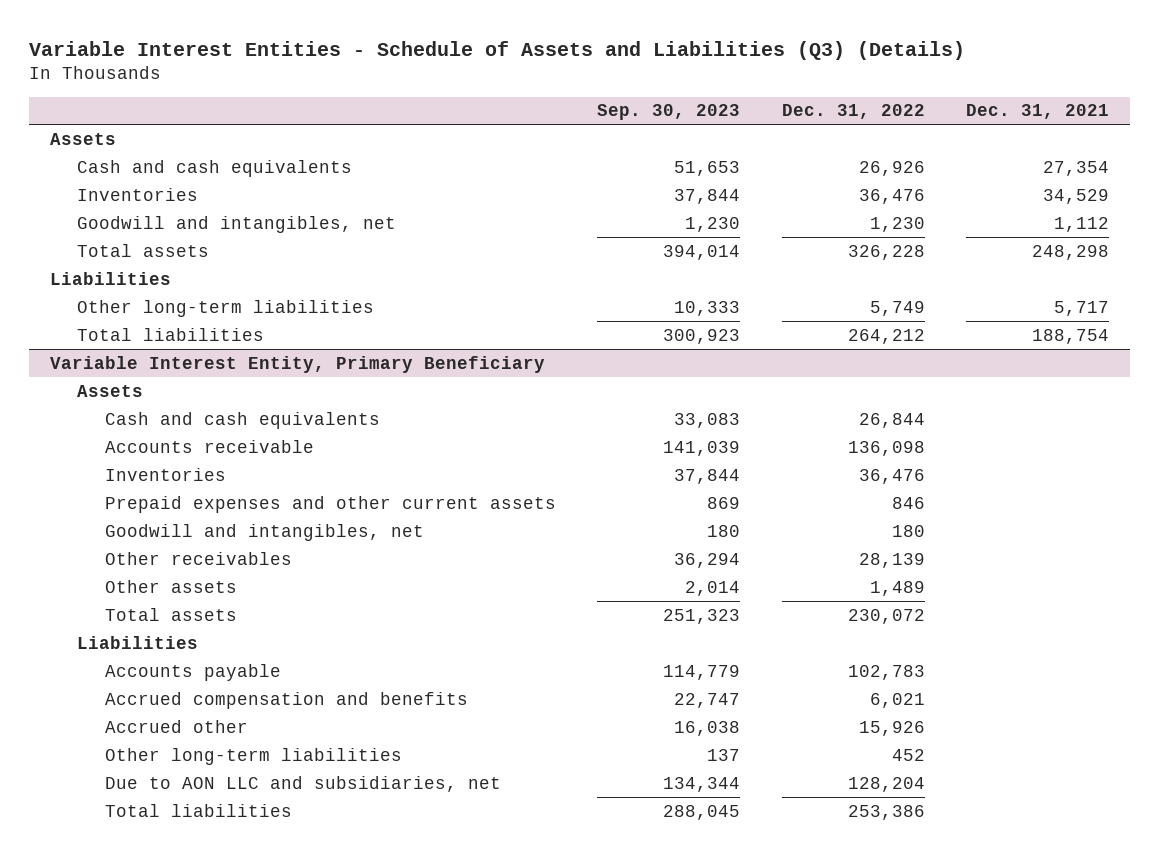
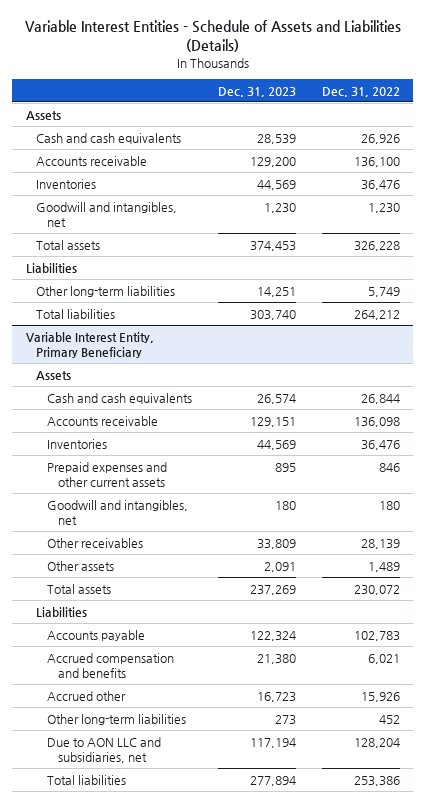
- Variable Interest Entities - Schedule of Assets and Liabilities (Q3) (Details)
+ Variable Interest Entities - Schedule of Assets and Liabilities (Details)
- | Sep. 30, 2023 | Dec. 31, 2022 | Dec. 31, 2021
+ | Dec. 31, 2023 | Dec. 31, 2022
+ Accounts receivable | 129,200 | 136,100

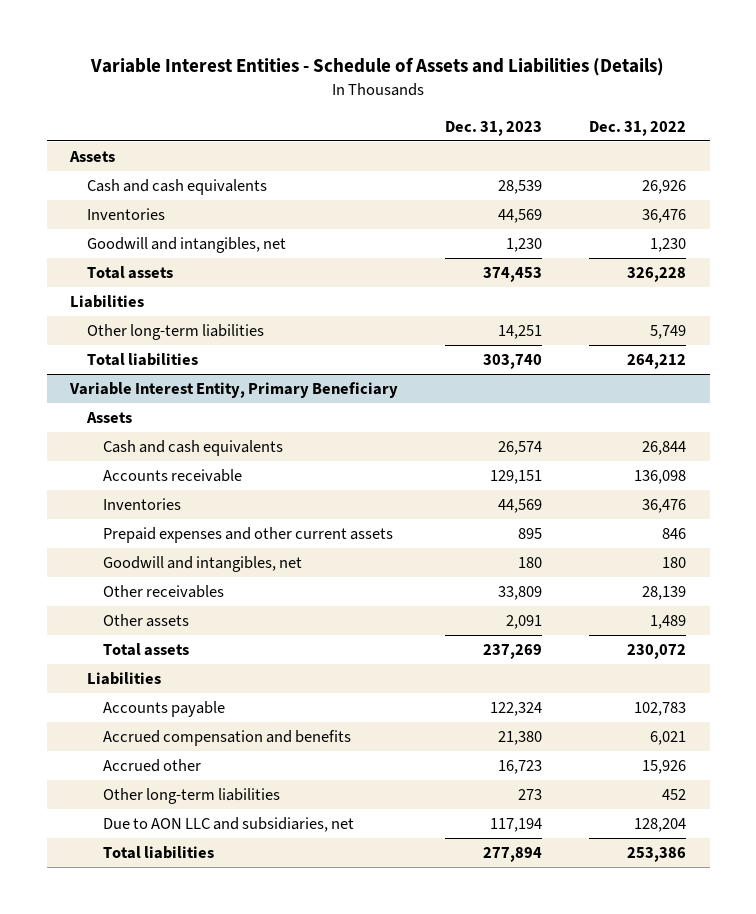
- Accounts receivable | 129,200 | 136,100

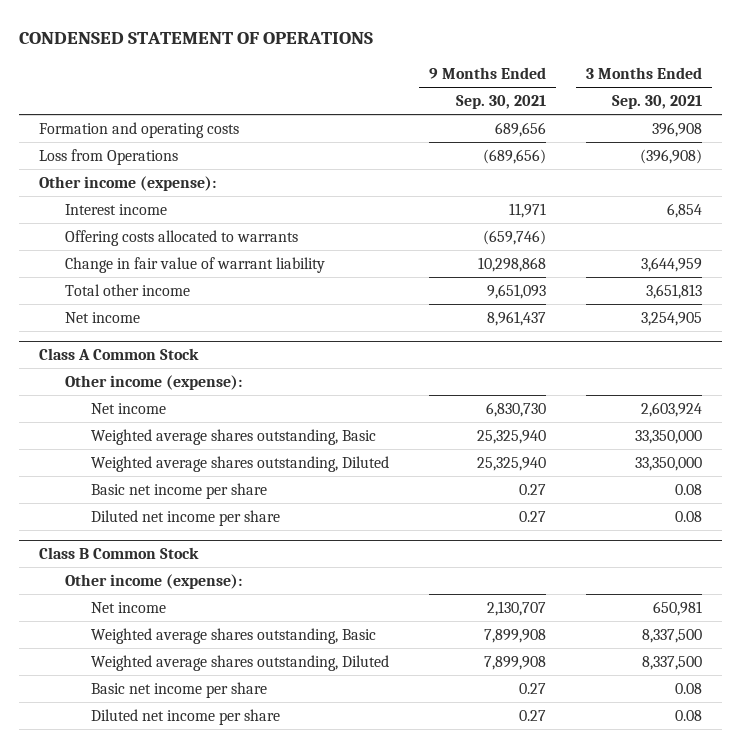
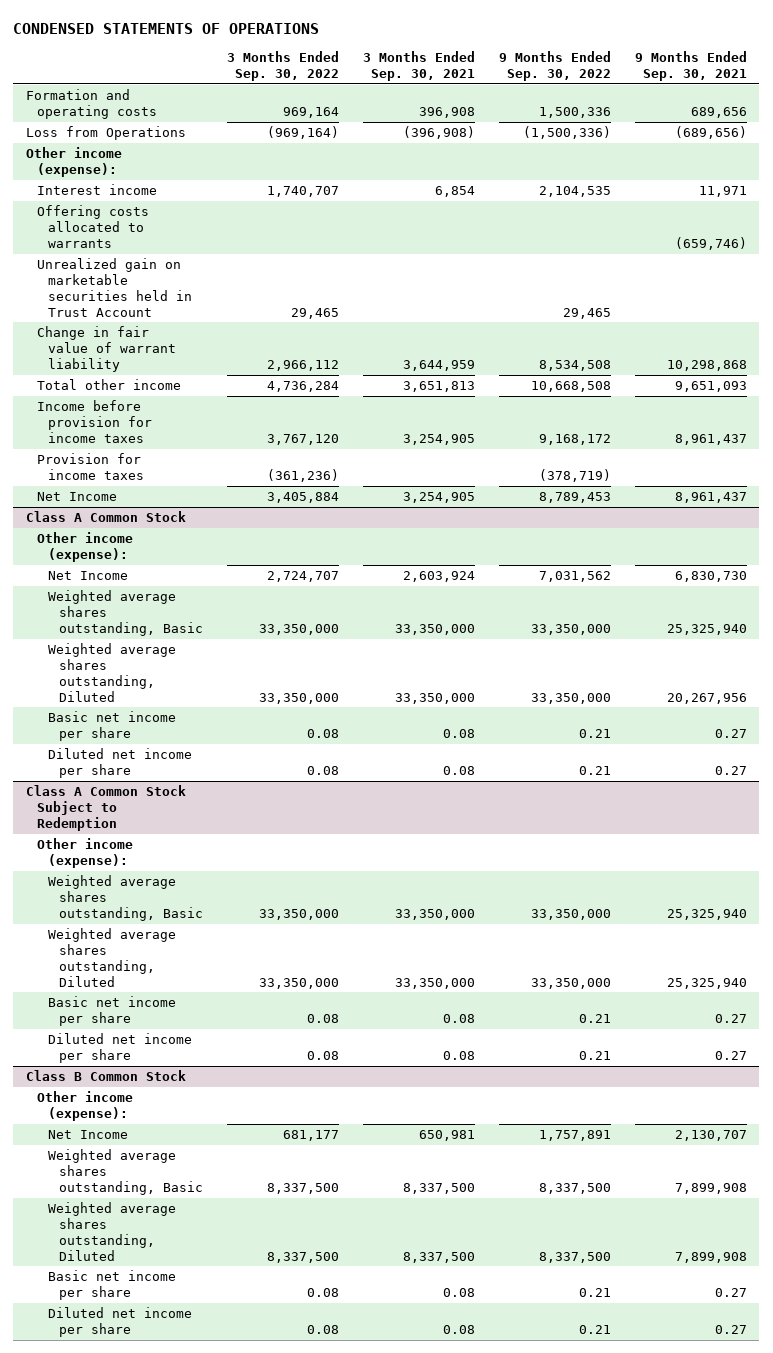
- CONDENSED STATEMENT OF OPERATIONS
+ CONDENSED STATEMENTS OF OPERATIONS
- | 9 Months Ended Sep. 30, 2021 | 3 Months Ended Sep. 30, 2021
+ | 3 Months Ended Sep. 30, 2022 | 3 Months Ended Sep. 30, 2021 | 9 Months Ended Sep. 30, 2022 | 9 Months Ended Sep. 30, 2021
+ Unrealized gain on marketable securities held in Trust Account | 29,465 | | 29,465 |
- Net income | 8,961,437 | 3,254,905
+ Income before provision for income taxes | 3,767,120 | 3,254,905 | 9,168,172 | 8,961,437
+ Provision for income taxes | (361,236) | | (378,719) |
+ Net Income | 3,405,884 | 3,254,905 | 8,789,453 | 8,961,437
@ Class A Common Stock
- Net income | 6,830,730 | 2,603,924
+ Net Income | 2,724,707 | 2,603,924 | 7,031,562 | 6,830,730
+ Weighted average shares outstanding, Diluted | 33,350,000 | 33,350,000 | 33,350,000 | 20,267,956
+ Basic net income per share | 0.08 | 0.08 | 0.21 | 0.27
+ Diluted net income per share | 0.08 | 0.08 | 0.21 | 0.27
+ Class A Common Stock Subject to Redemption
+ Other income (expense):
+ Weighted average shares outstanding, Basic | 33,350,000 | 33,350,000 | 33,350,000 | 25,325,940
@ Class B Common Stock
- Net income | 2,130,707 | 650,981
+ Net Income | 681,177 | 650,981 | 1,757,891 | 2,130,707

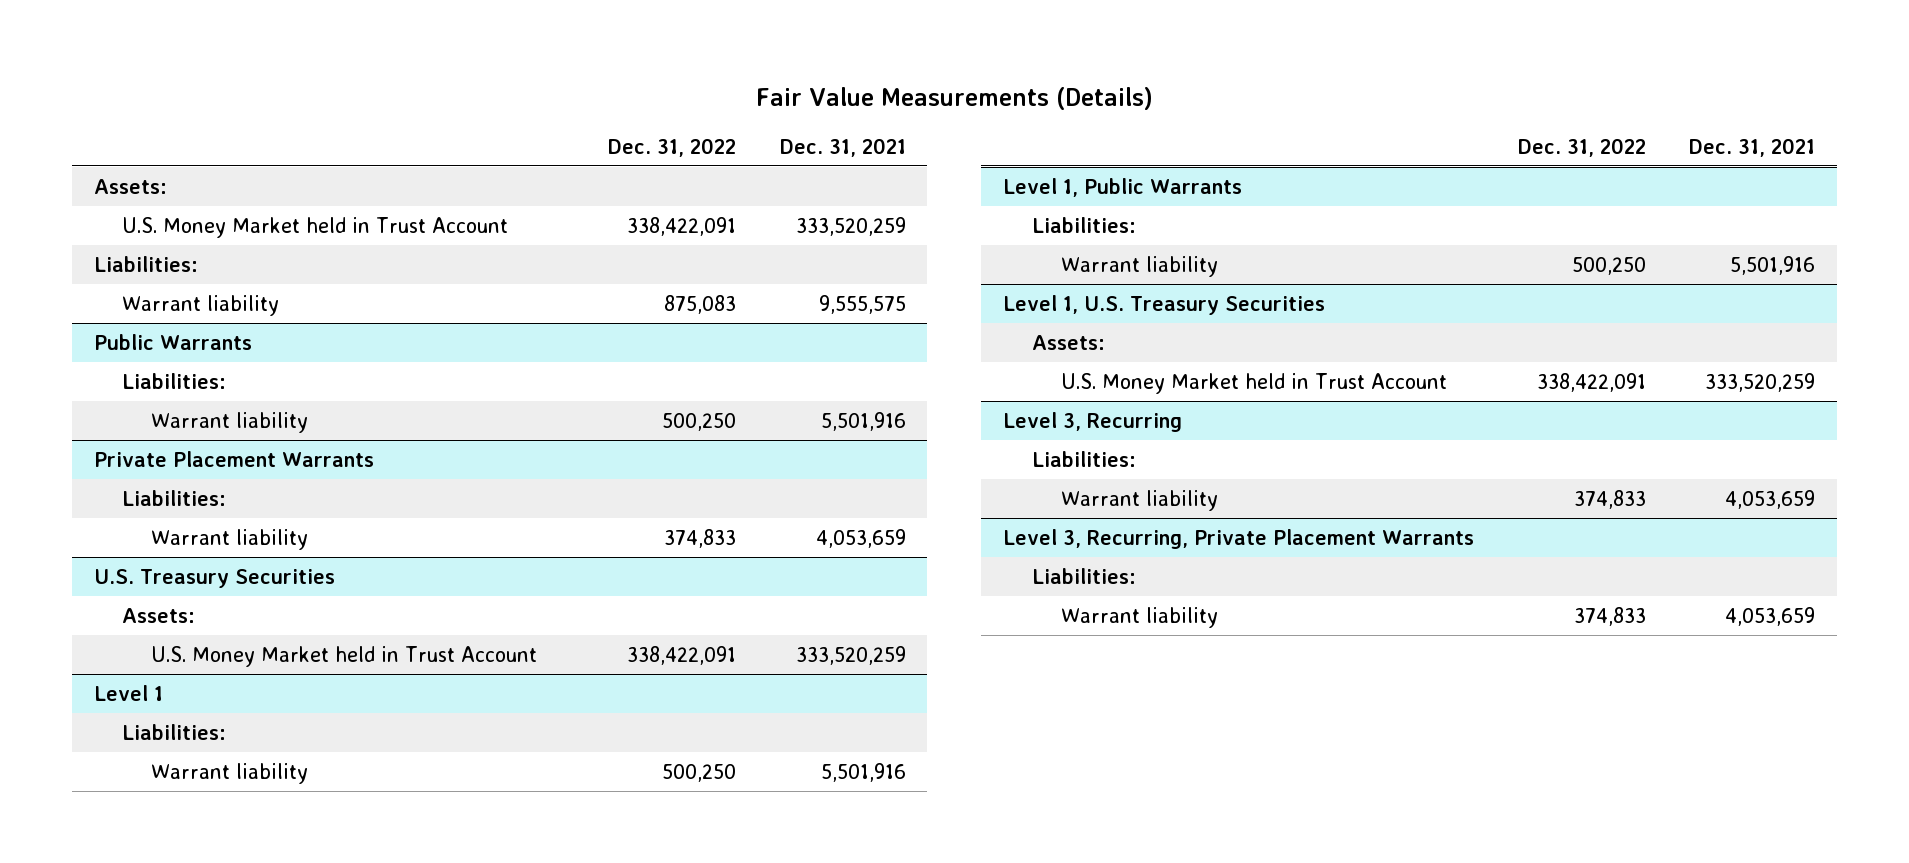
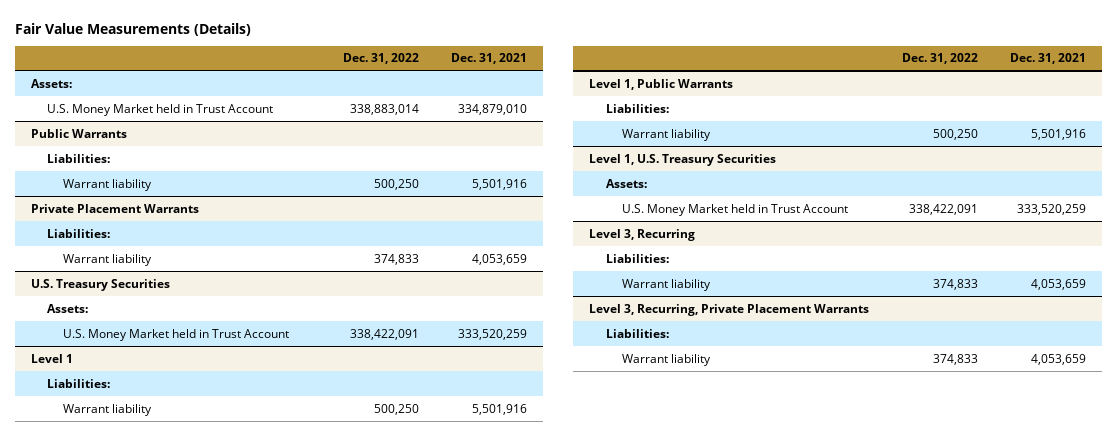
- U.S. Money Market held in Trust Account | 338,422,091 | 333,520,259
- Liabilities:
- Warrant liability | 875,083 | 9,555,575
+ U.S. Money Market held in Trust Account | 338,883,014 | 334,879,010

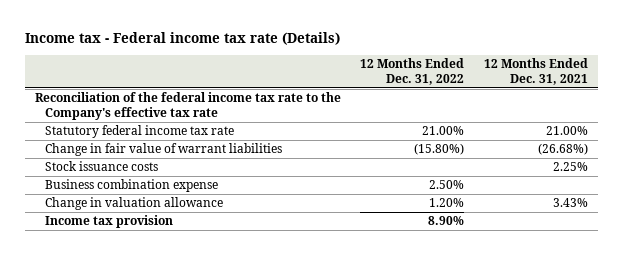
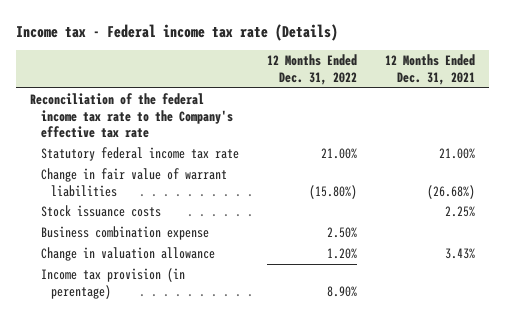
- Income tax provision | 8.90% |
+ Income tax provision (in perentage) | 8.90% |

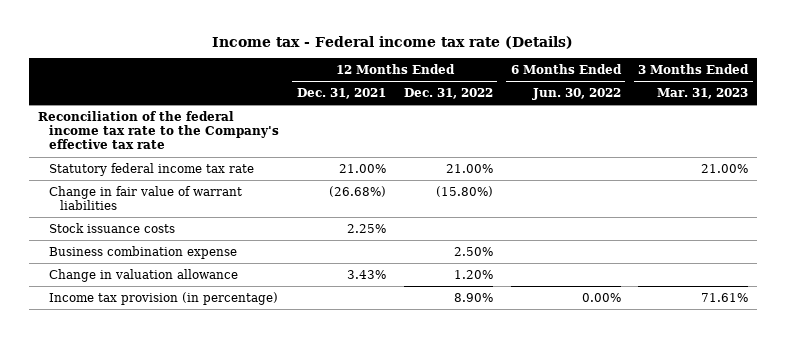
- | 12 Months Ended Dec. 31, 2022 | 12 Months Ended Dec. 31, 2021
+ | 12 Months Ended Dec. 31, 2021 | 12 Months Ended Dec. 31, 2022 | 6 Months Ended Jun. 30, 2022 | 3 Months Ended Mar. 31, 2023
- Income tax provision (in perentage) | 8.90% |
+ Income tax provision (in percentage) | | 8.90% | 0.00% | 71.61%

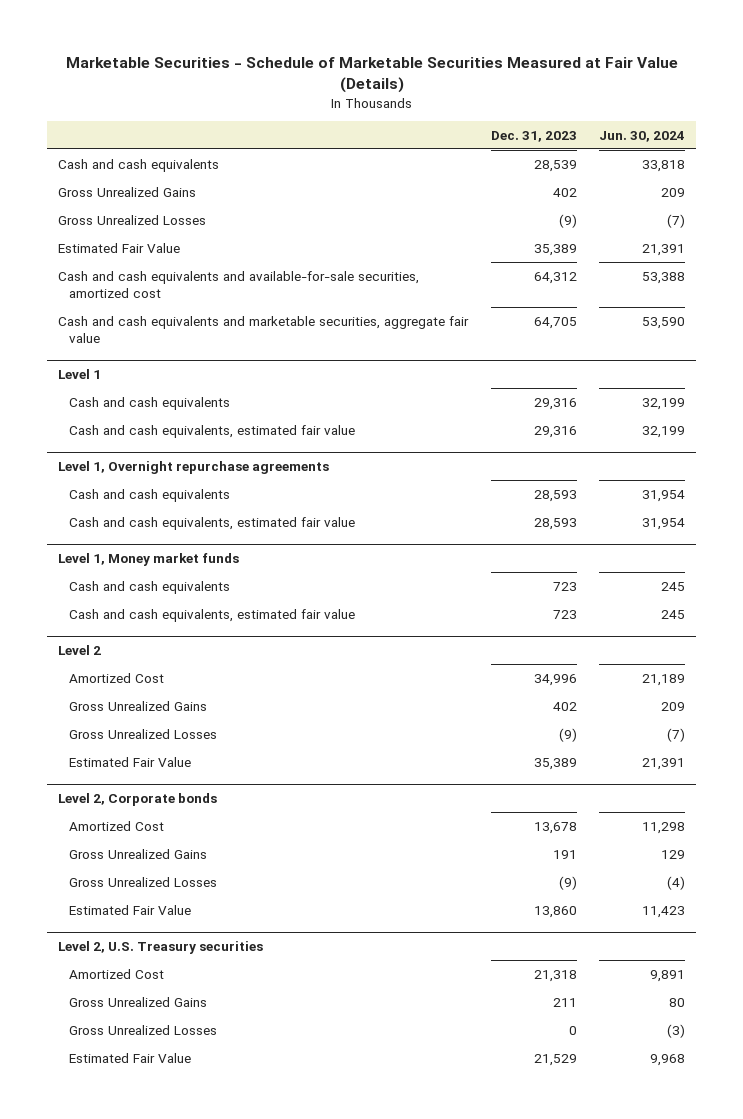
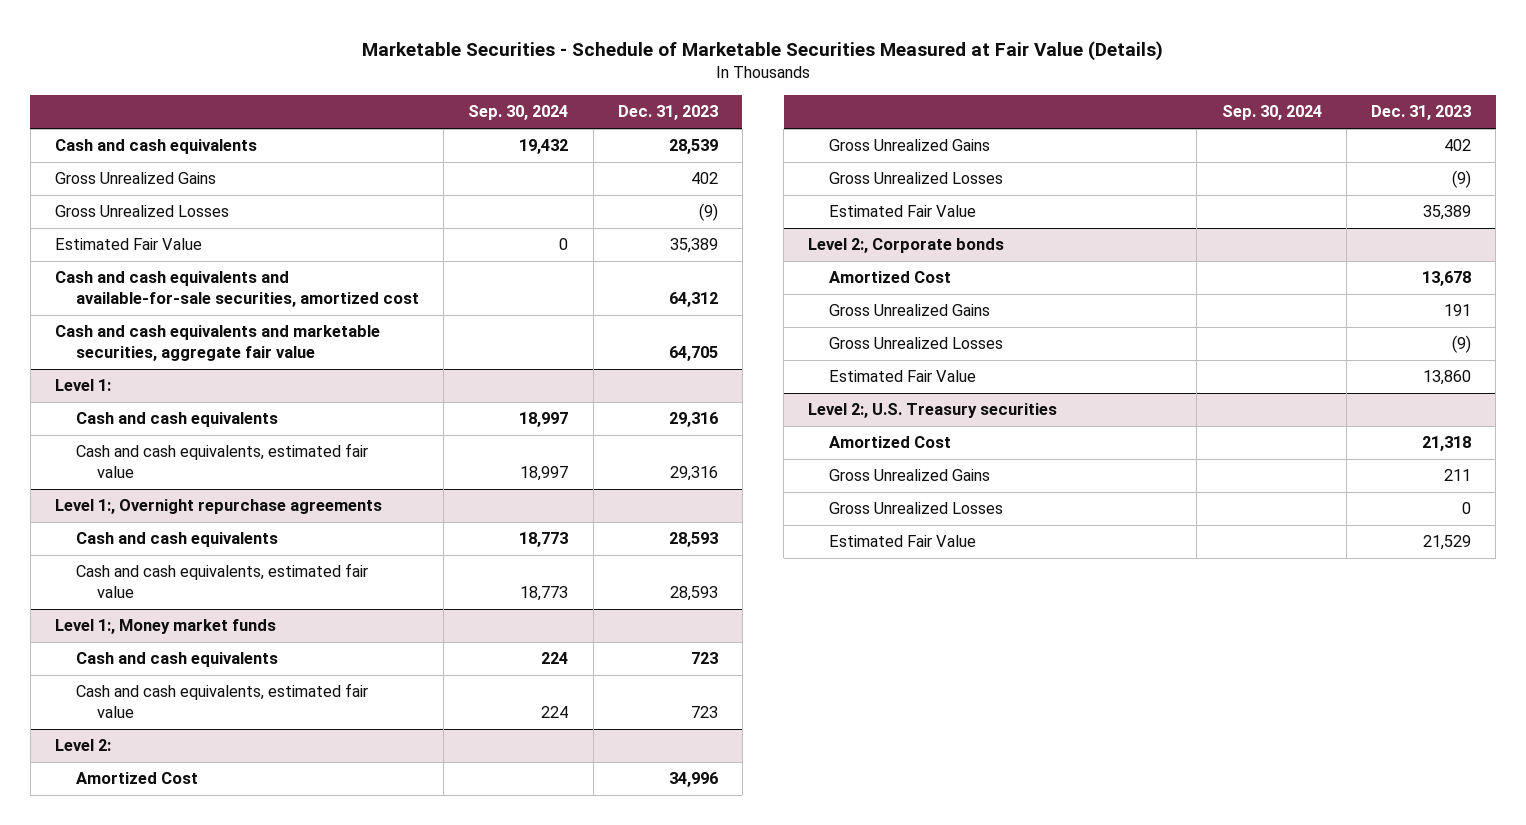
- | Dec. 31, 2023 | Jun. 30, 2024
+ | Sep. 30, 2024 | Dec. 31, 2023
- Level 1
+ Level 1:
- Level 1, Overnight repurchase agreements
+ Level 1:, Overnight repurchase agreements
- Level 1, Money market funds
+ Level 1:, Money market funds
- Level 2
+ Level 2:
- Level 2, Corporate bonds
+ Level 2:, Corporate bonds
- Level 2, U.S. Treasury securities
+ Level 2:, U.S. Treasury securities

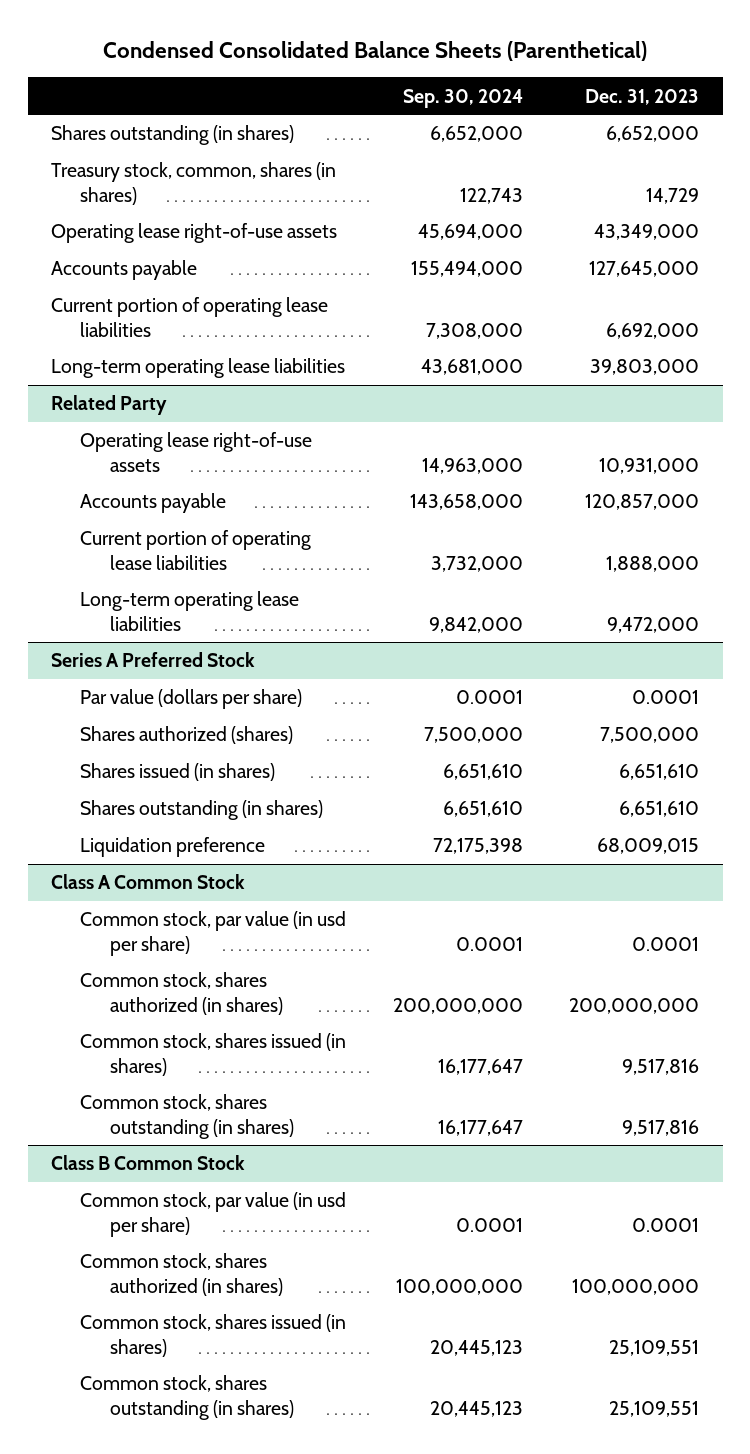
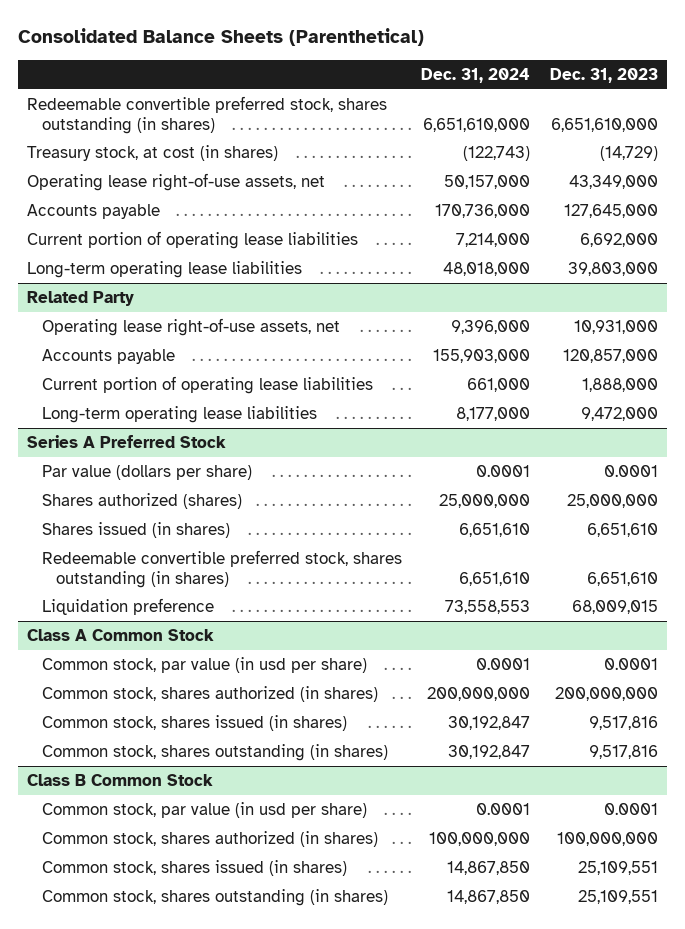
- Condensed Consolidated Balance Sheets (Parenthetical)
+ Consolidated Balance Sheets (Parenthetical)
- | Sep. 30, 2024 | Dec. 31, 2023
+ | Dec. 31, 2024 | Dec. 31, 2023
- Shares outstanding (in shares) | 6,652,000 | 6,652,000
- Treasury stock, common, shares (in shares) | 122,743 | 14,729
- Operating lease right-of-use assets | 45,694,000 | 43,349,000
+ Redeemable convertible preferred stock, shares outstanding (in shares) | 6,651,610,000 | 6,651,610,000
+ Treasury stock, at cost (in shares) | (122,743) | (14,729)
+ Operating lease right-of-use assets, net | 50,157,000 | 43,349,000
@ Related Party
- Operating lease right-of-use assets | 14,963,000 | 10,931,000
+ Operating lease right-of-use assets, net | 9,396,000 | 10,931,000
@ Series A Preferred Stock
- Shares authorized (shares) | 7,500,000 | 7,500,000
+ Shares authorized (shares) | 25,000,000 | 25,000,000
- Shares outstanding (in shares) | 6,651,610 | 6,651,610
+ Redeemable convertible preferred stock, shares outstanding (in shares) | 6,651,610 | 6,651,610

